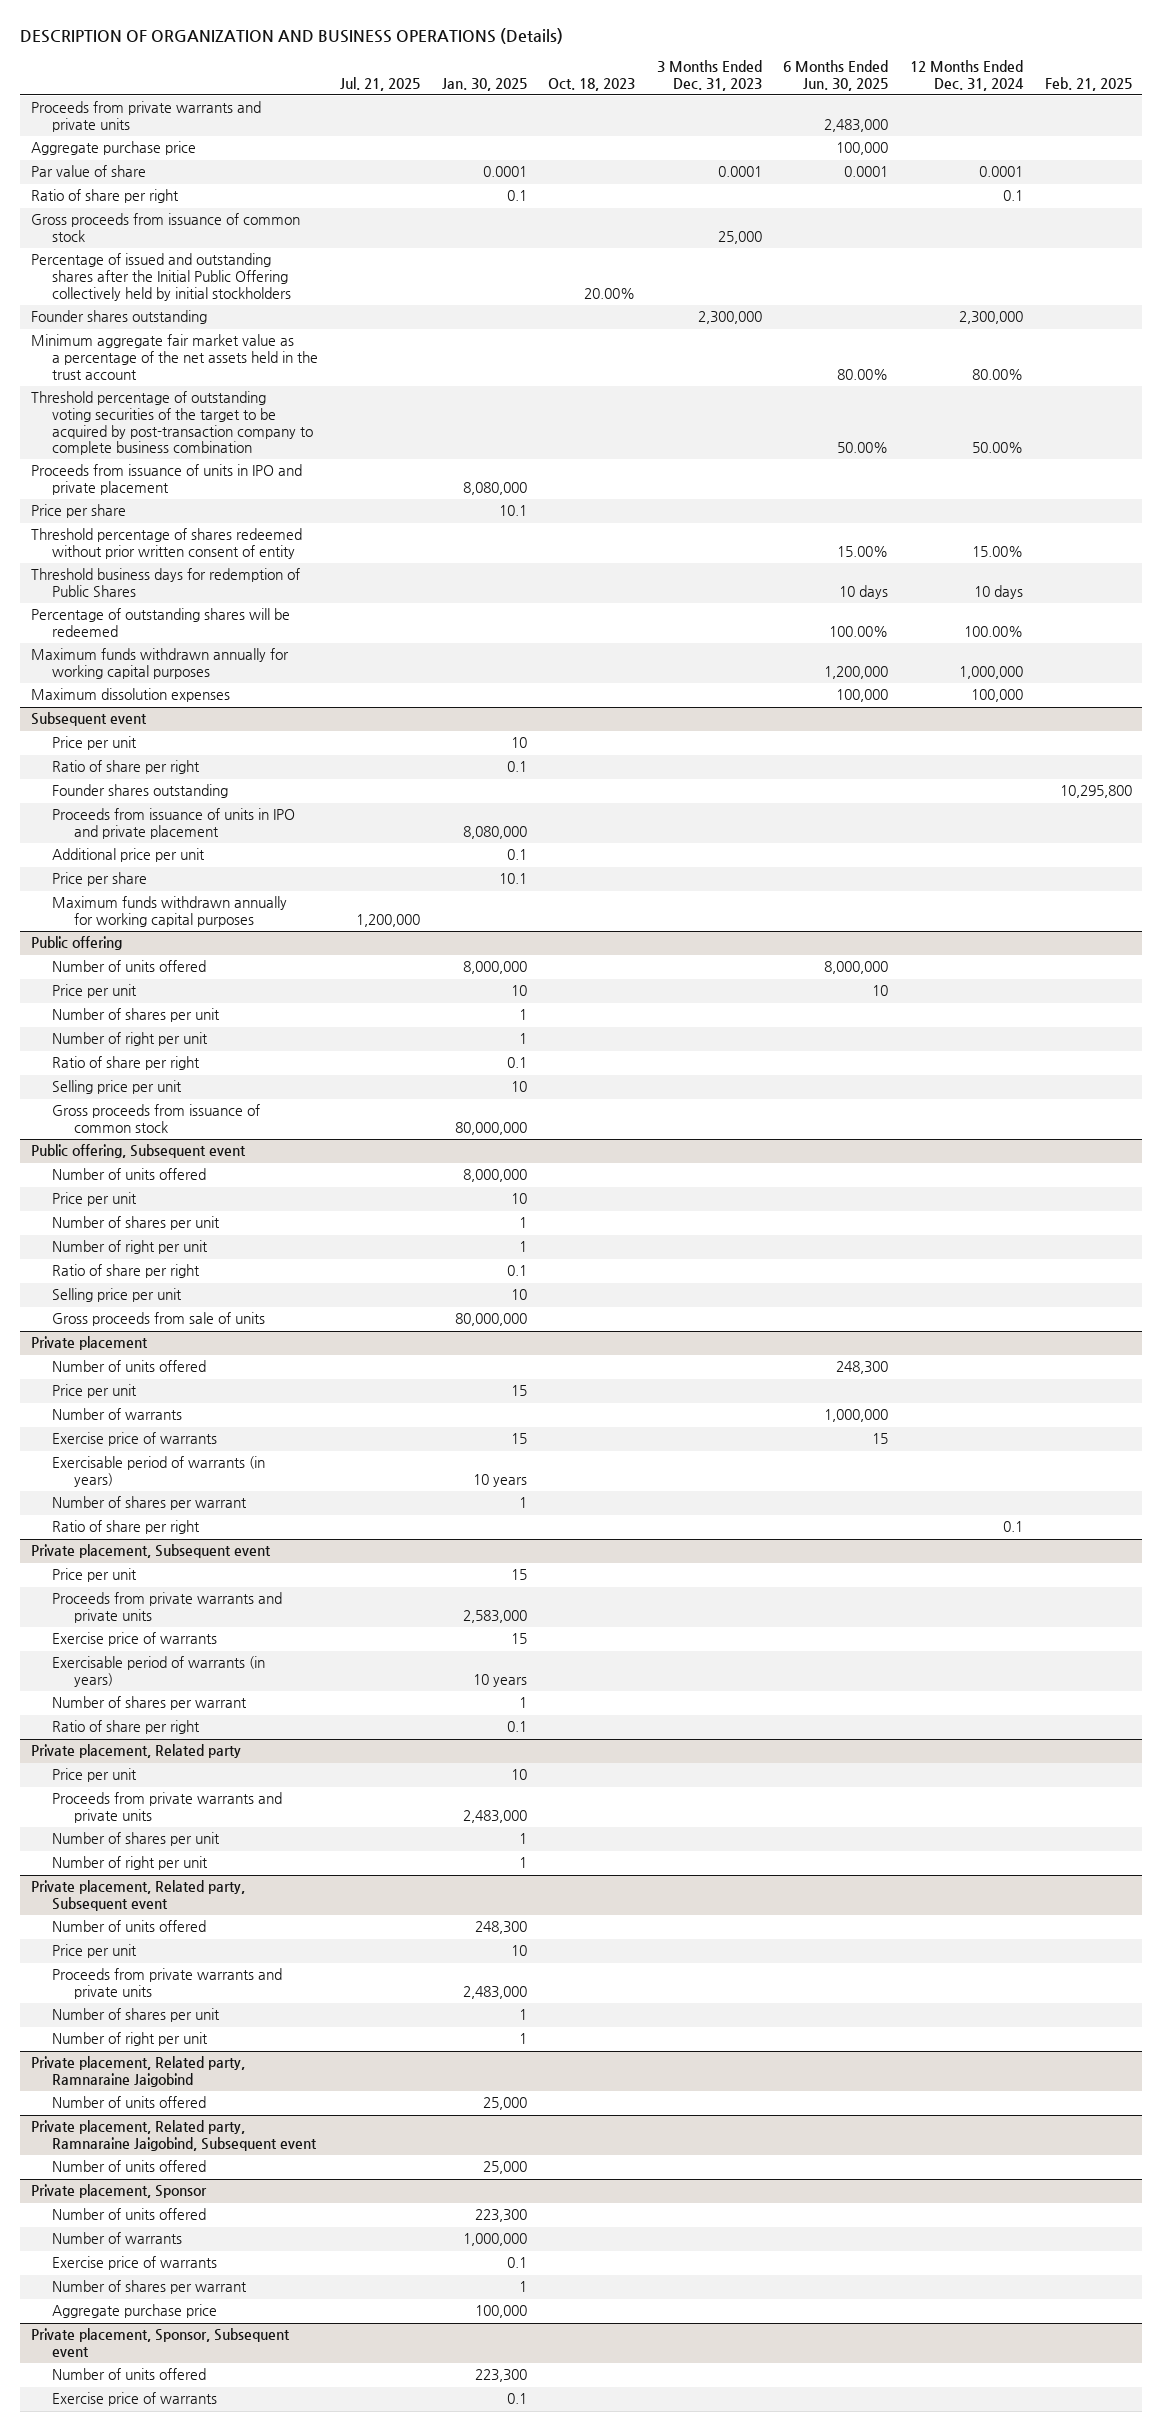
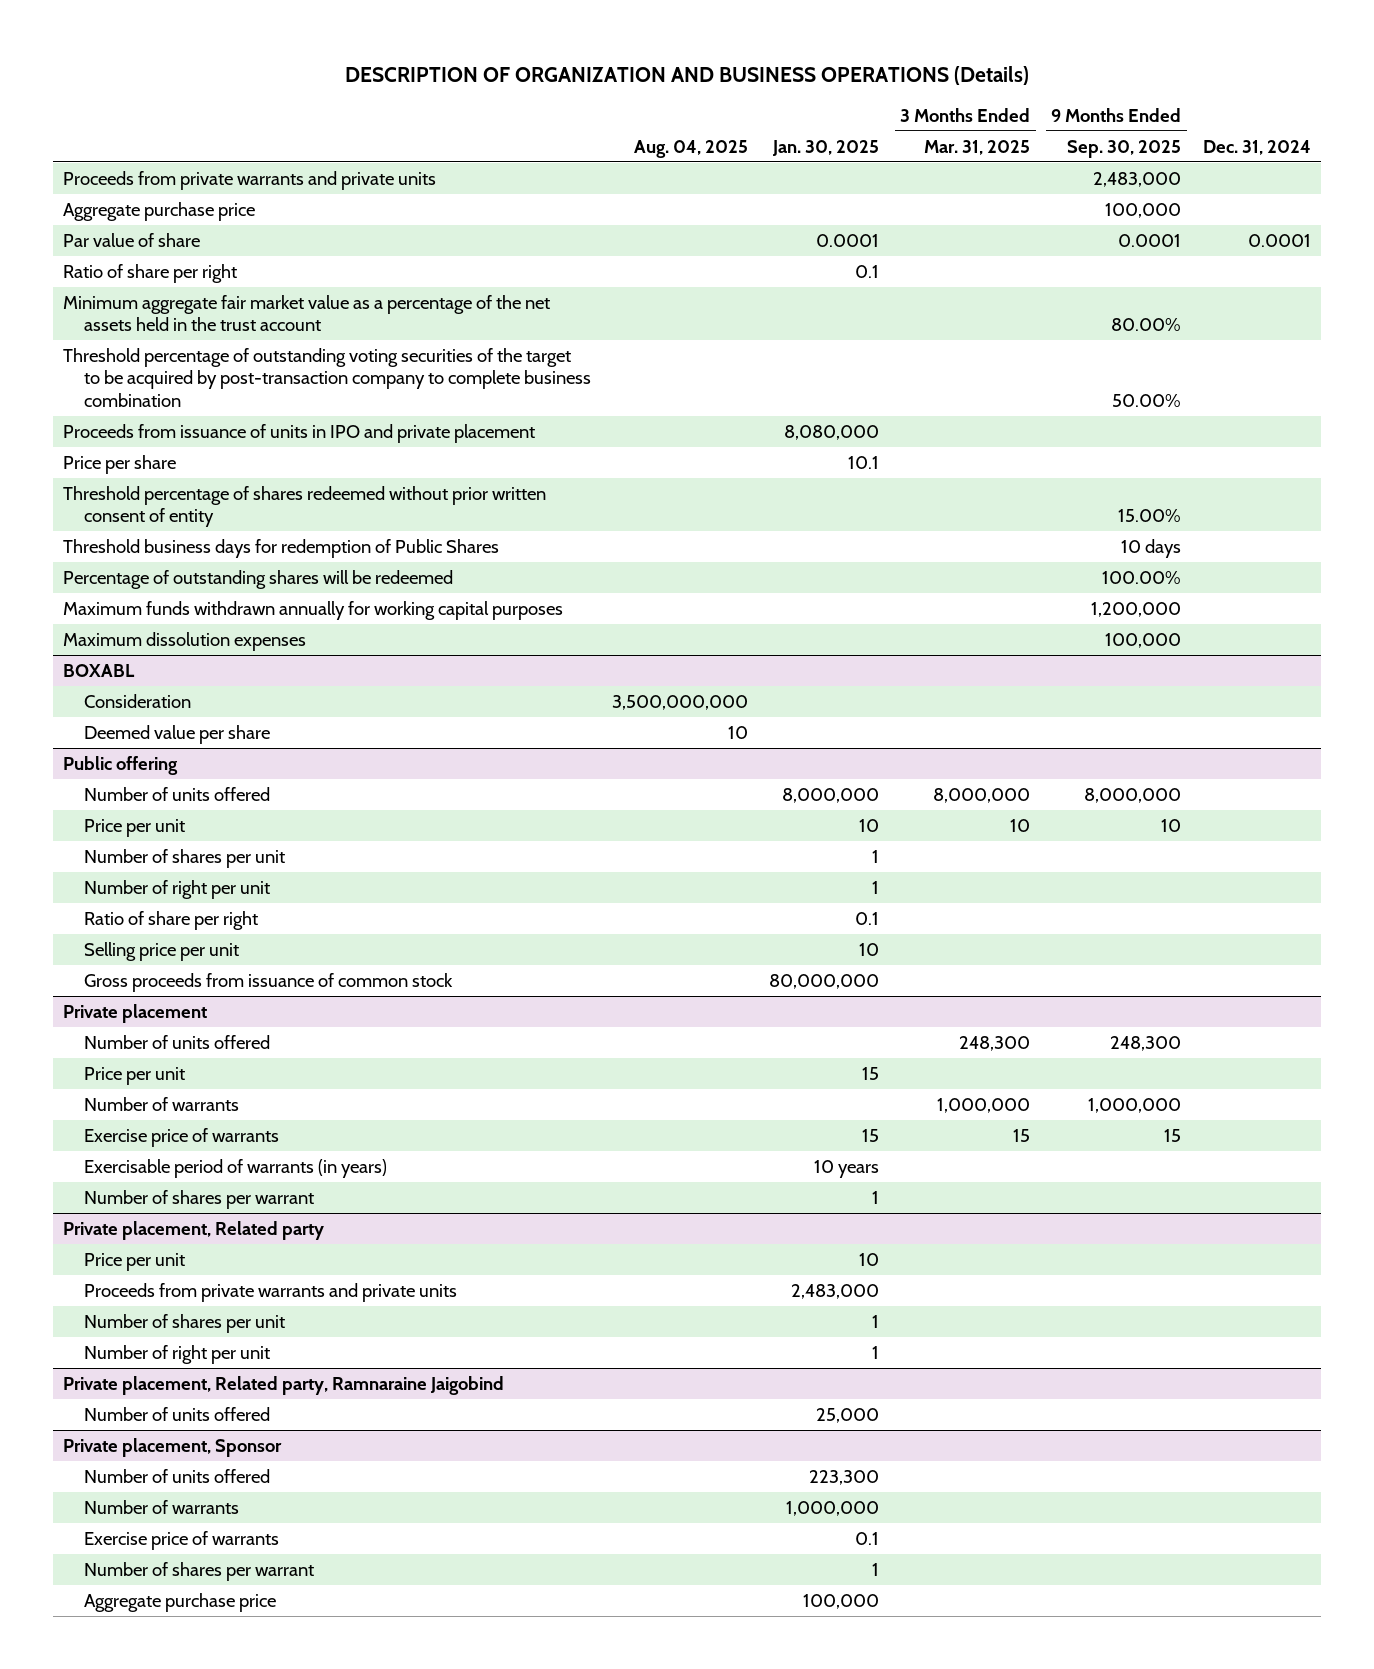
- | Jul. 21, 2025 | Jan. 30, 2025 | Oct. 18, 2023 | 3 Months Ended Dec. 31, 2023 | 6 Months Ended Jun. 30, 2025 | 12 Months Ended Dec. 31, 2024 | Feb. 21, 2025
+ | Aug. 04, 2025 | Jan. 30, 2025 | 3 Months Ended Mar. 31, 2025 | 9 Months Ended Sep. 30, 2025 | Dec. 31, 2024
- Gross proceeds from issuance of common stock | | | | 25,000 | | |
- Percentage of issued and outstanding shares after the Initial Public Offering collectively held by initial stockholders | | | 20.00% | | | |
- Founder shares outstanding | | | | 2,300,000 | | 2,300,000 |
- Subsequent event
- Price per unit | | 10 | | | | |
- Ratio of share per right | | 0.1 | | | | |
- Founder shares outstanding | | | | | | | 10,295,800
- Proceeds from issuance of units in IPO and private placement | | 8,080,000 | | | | |
- Additional price per unit | | 0.1 | | | | |
- Price per share | | 10.1 | | | | |
- Maximum funds withdrawn annually for working capital purposes | 1,200,000 | | | | | |
+ BOXABL
+ Consideration | 3,500,000,000 | | | |
+ Deemed value per share | 10 | | | |
- Public offering, Subsequent event
- Number of units offered | | 8,000,000 | | | | |
- Price per unit | | 10 | | | | |
- Number of shares per unit | | 1 | | | | |
- Number of right per unit | | 1 | | | | |
- Ratio of share per right | | 0.1 | | | | |
- Selling price per unit | | 10 | | | | |
- Gross proceeds from sale of units | | 80,000,000 | | | | |
@ Private placement
- Ratio of share per right | | | | | | 0.1 |
- Private placement, Subsequent event
- Price per unit | | 15 | | | | |
- Proceeds from private warrants and private units | | 2,583,000 | | | | |
- Exercise price of warrants | | 15 | | | | |
- Exercisable period of warrants (in years) | | 10 years | | | | |
- Number of shares per warrant | | 1 | | | | |
- Ratio of share per right | | 0.1 | | | | |
- Private placement, Related party, Subsequent event
- Number of units offered | | 248,300 | | | | |
- Price per unit | | 10 | | | | |
- Proceeds from private warrants and private units | | 2,483,000 | | | | |
- Number of shares per unit | | 1 | | | | |
- Number of right per unit | | 1 | | | | |
- Private placement, Related party, Ramnaraine Jaigobind, Subsequent event
- Number of units offered | | 25,000 | | | | |
- Private placement, Sponsor, Subsequent event
- Number of units offered | | 223,300 | | | | |
- Exercise price of warrants | | 0.1 | | | | |

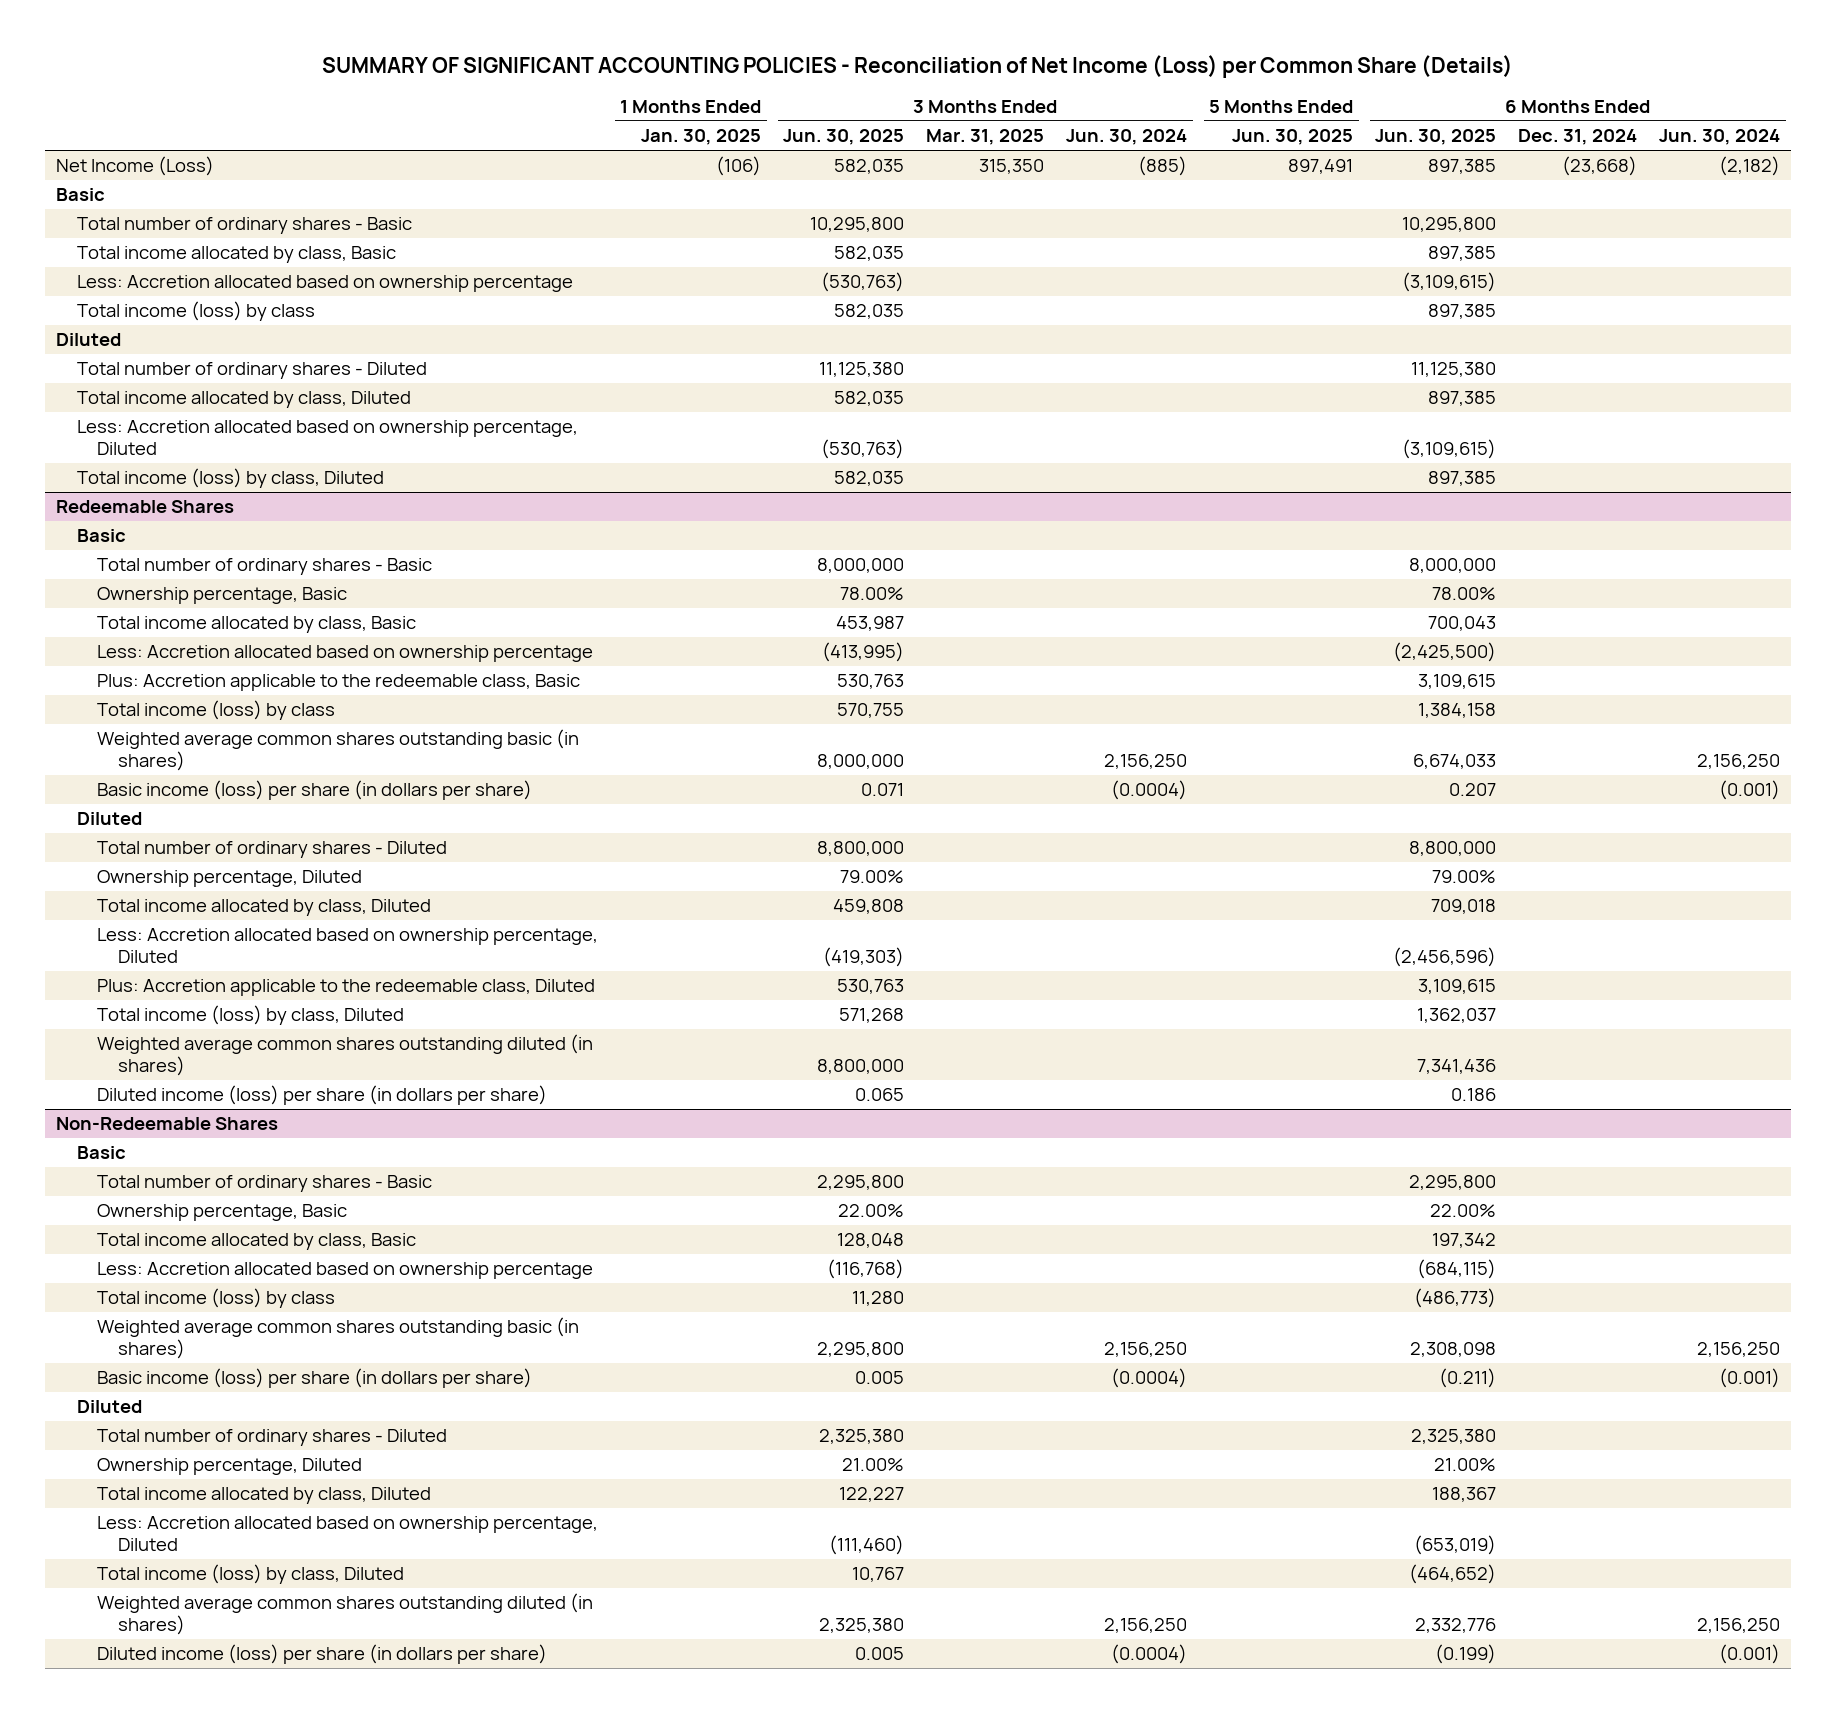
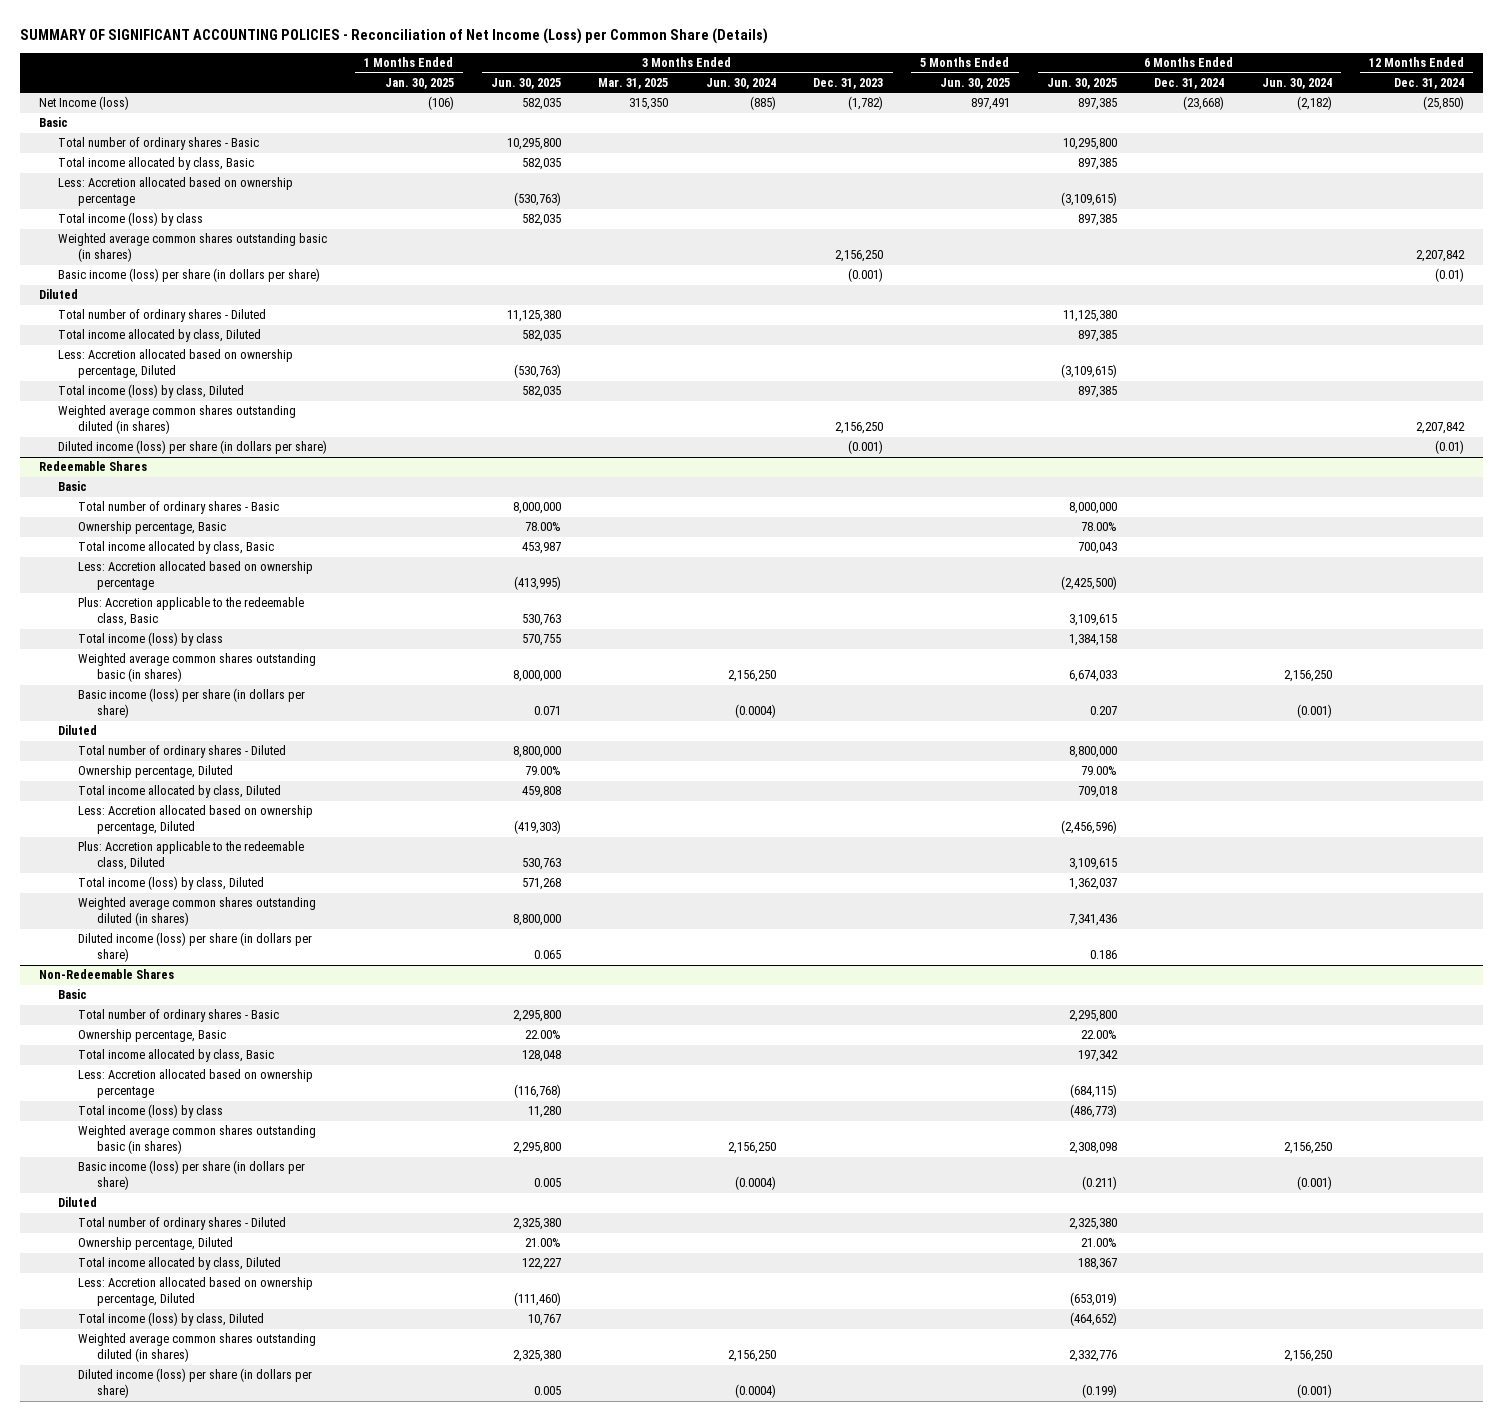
- | 1 Months Ended Jan. 30, 2025 | 3 Months Ended Jun. 30, 2025 | 3 Months Ended Mar. 31, 2025 | 3 Months Ended Jun. 30, 2024 | 5 Months Ended Jun. 30, 2025 | 6 Months Ended Jun. 30, 2025 | 6 Months Ended Dec. 31, 2024 | 6 Months Ended Jun. 30, 2024
+ | 1 Months Ended Jan. 30, 2025 | 3 Months Ended Jun. 30, 2025 | 3 Months Ended Mar. 31, 2025 | 3 Months Ended Jun. 30, 2024 | 3 Months Ended Dec. 31, 2023 | 5 Months Ended Jun. 30, 2025 | 6 Months Ended Jun. 30, 2025 | 6 Months Ended Dec. 31, 2024 | 6 Months Ended Jun. 30, 2024 | 12 Months Ended Dec. 31, 2024
- Net Income (Loss) | (106) | 582,035 | 315,350 | (885) | 897,491 | 897,385 | (23,668) | (2,182)
+ Net Income (loss) | (106) | 582,035 | 315,350 | (885) | (1,782) | 897,491 | 897,385 | (23,668) | (2,182) | (25,850)
+ Weighted average common shares outstanding basic (in shares) | | | | | 2,156,250 | | | | | 2,207,842
+ Basic income (loss) per share (in dollars per share) | | | | | (0.001) | | | | | (0.01)
+ Weighted average common shares outstanding diluted (in shares) | | | | | 2,156,250 | | | | | 2,207,842
+ Diluted income (loss) per share (in dollars per share) | | | | | (0.001) | | | | | (0.01)

